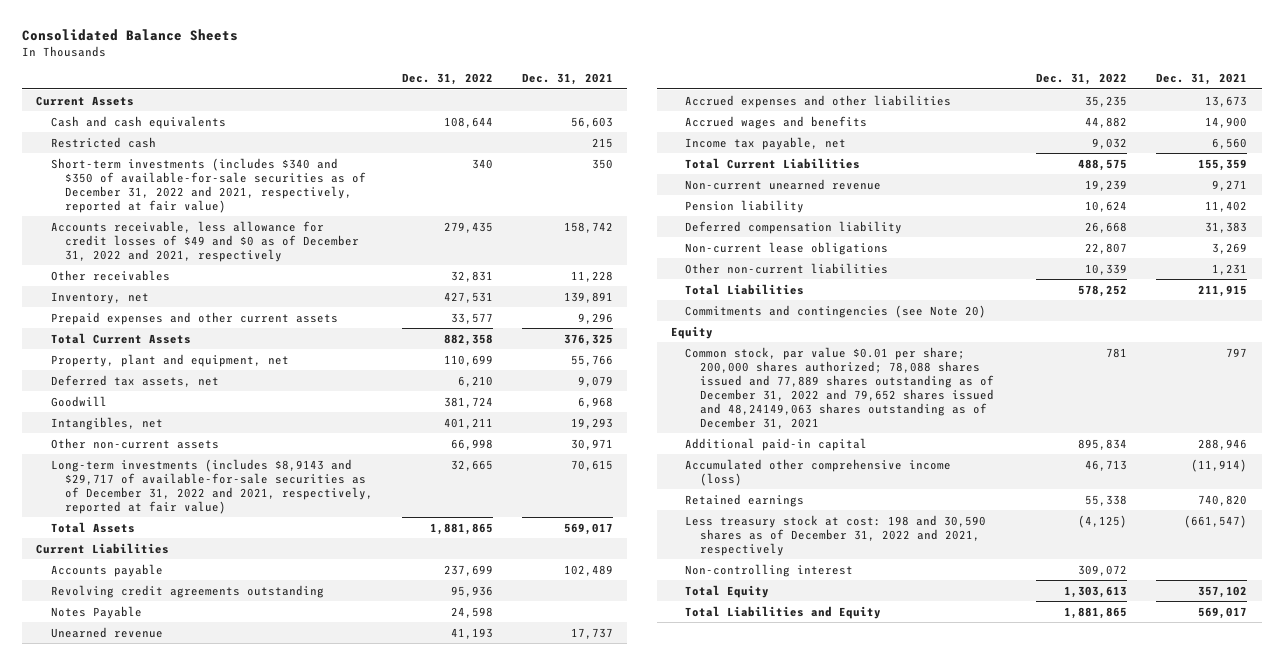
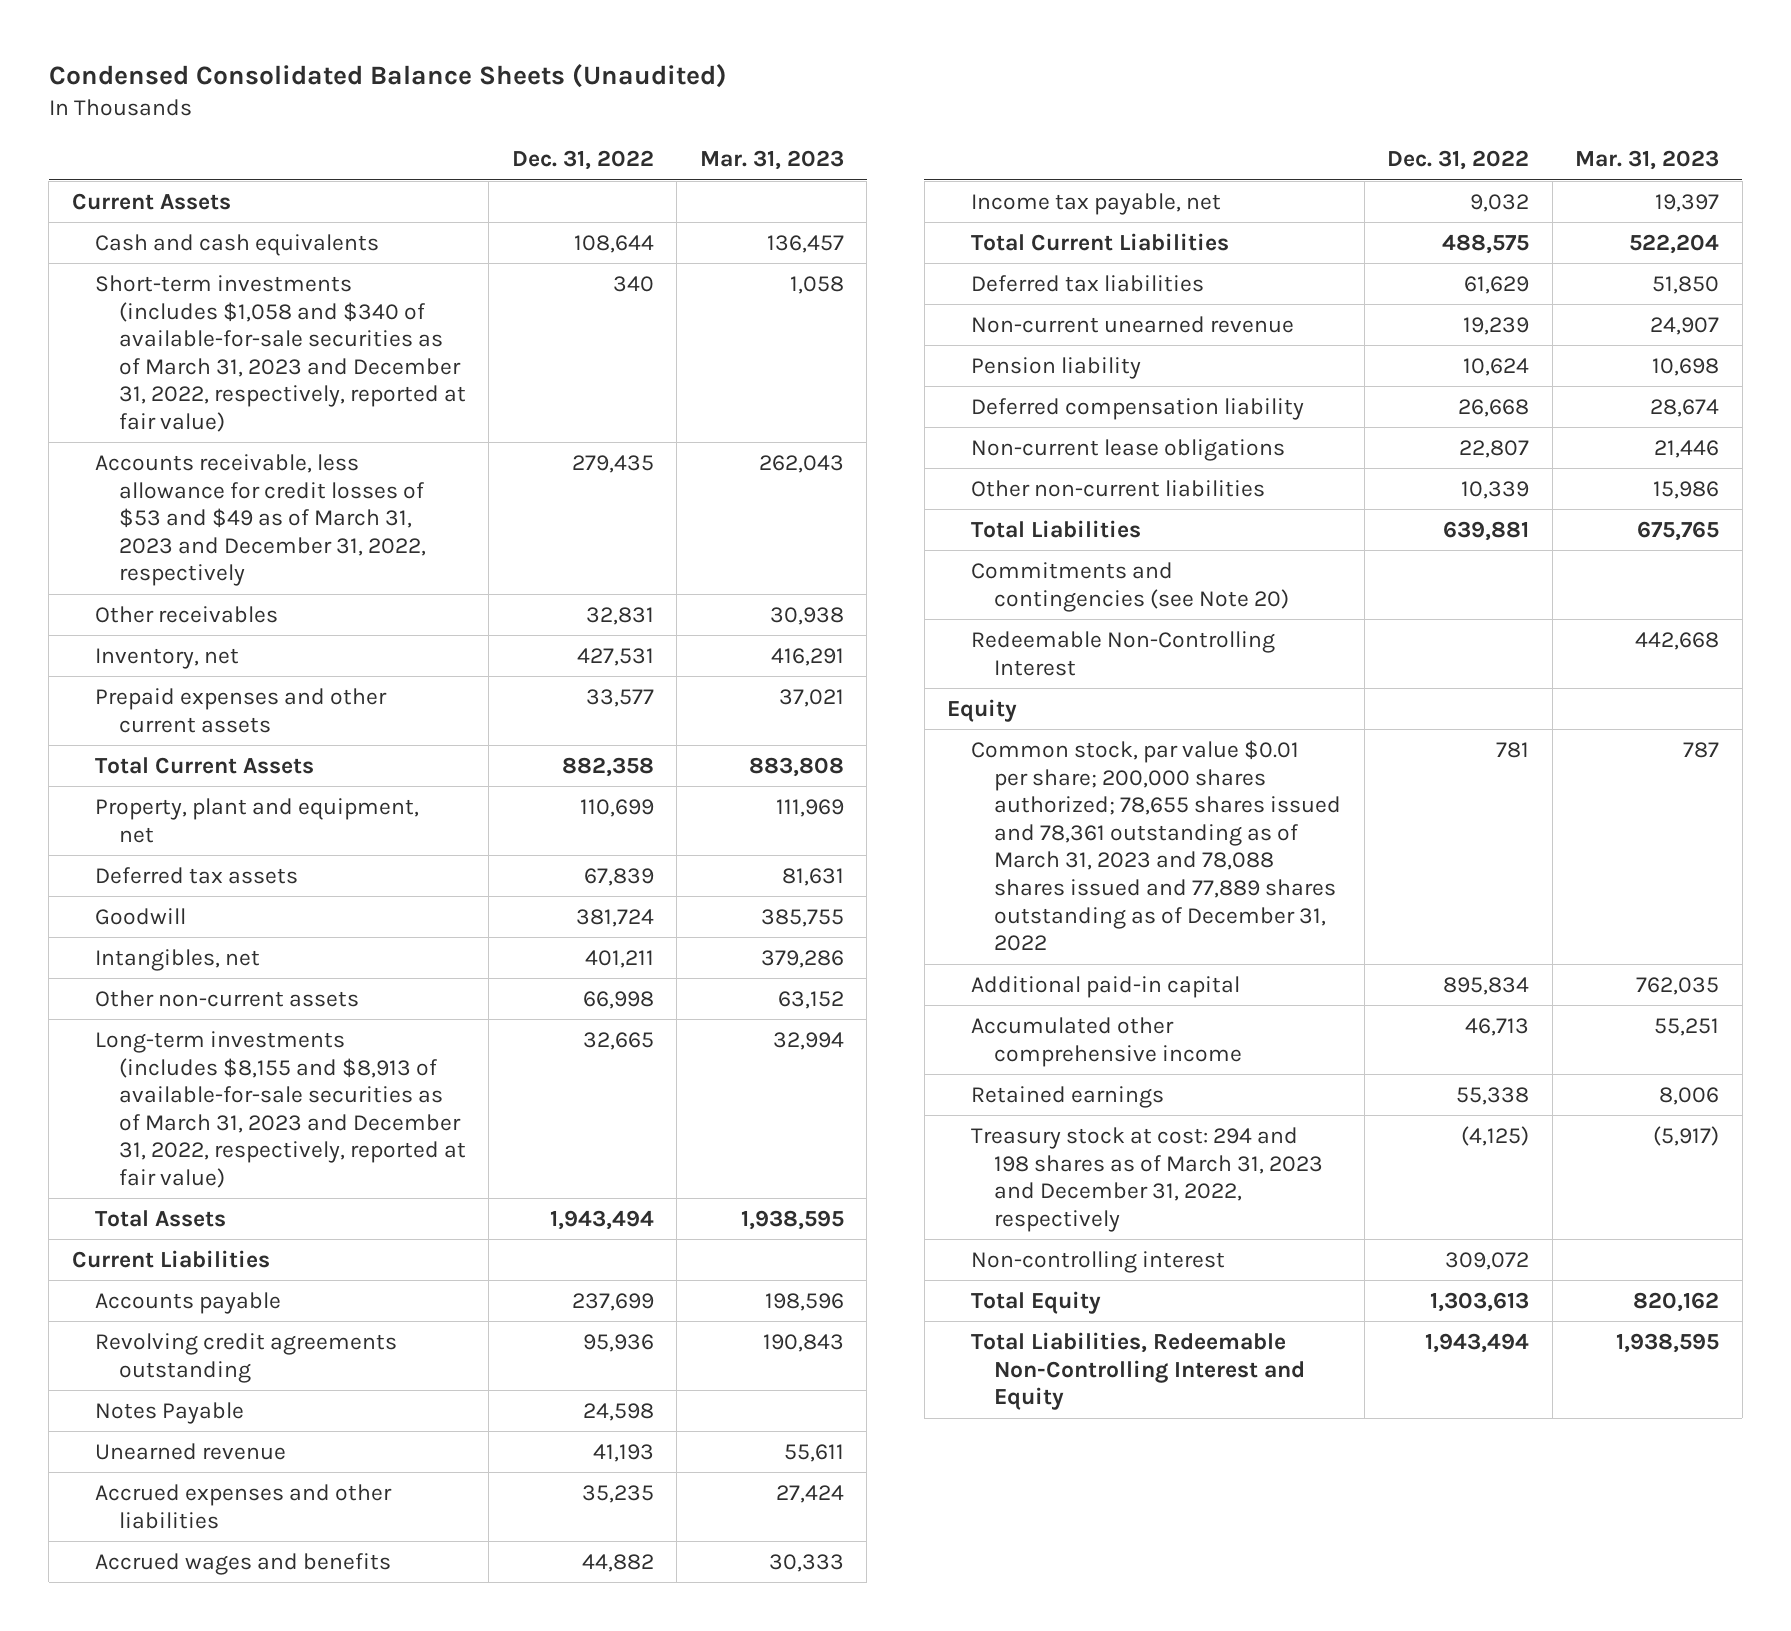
- Consolidated Balance Sheets
+ Condensed Consolidated Balance Sheets (Unaudited)
- | Dec. 31, 2022 | Dec. 31, 2021
+ | Dec. 31, 2022 | Mar. 31, 2023
- Restricted cash | | 215
- Short-term investments (includes $340 and $350 of available-for-sale securities as of December 31, 2022 and 2021, respectively, reported at fair value) | 340 | 350
- Accounts receivable, less allowance for credit losses of $49 and $0 as of December 31, 2022 and 2021, respectively | 279,435 | 158,742
+ Short-term investments (includes $1,058 and $340 of available-for-sale securities as of March 31, 2023 and December 31, 2022, respectively, reported at fair value) | 340 | 1,058
+ Accounts receivable, less allowance for credit losses of $53 and $49 as of March 31, 2023 and December 31, 2022, respectively | 279,435 | 262,043
- Deferred tax assets, net | 6,210 | 9,079
+ Deferred tax assets | 67,839 | 81,631
- Long-term investments (includes $8,9143 and $29,717 of available-for-sale securities as of December 31, 2022 and 2021, respectively, reported at fair value) | 32,665 | 70,615
- Total Assets | 1,881,865 | 569,017
+ Long-term investments (includes $8,155 and $8,913 of available-for-sale securities as of March 31, 2023 and December 31, 2022, respectively, reported at fair value) | 32,665 | 32,994
+ Total Assets | 1,943,494 | 1,938,595
+ Deferred tax liabilities | 61,629 | 51,850
- Total Liabilities | 578,252 | 211,915
+ Total Liabilities | 639,881 | 675,765
+ Redeemable Non-Controlling Interest | | 442,668
- Common stock, par value $0.01 per share; 200,000 shares authorized; 78,088 shares issued and 77,889 shares outstanding as of December 31, 2022 and 79,652 shares issued and 48,24149,063 shares outstanding as of December 31, 2021 | 781 | 797
+ Common stock, par value $0.01 per share; 200,000 shares authorized; 78,655 shares issued and 78,361 outstanding as of March 31, 2023 and 78,088 shares issued and 77,889 shares outstanding as of December 31, 2022 | 781 | 787
- Accumulated other comprehensive income (loss) | 46,713 | (11,914)
+ Accumulated other comprehensive income | 46,713 | 55,251
- Less treasury stock at cost: 198 and 30,590 shares as of December 31, 2022 and 2021, respectively | (4,125) | (661,547)
+ Treasury stock at cost: 294 and 198 shares as of March 31, 2023 and December 31, 2022, respectively | (4,125) | (5,917)
- Total Liabilities and Equity | 1,881,865 | 569,017
+ Total Liabilities, Redeemable Non-Controlling Interest and Equity | 1,943,494 | 1,938,595

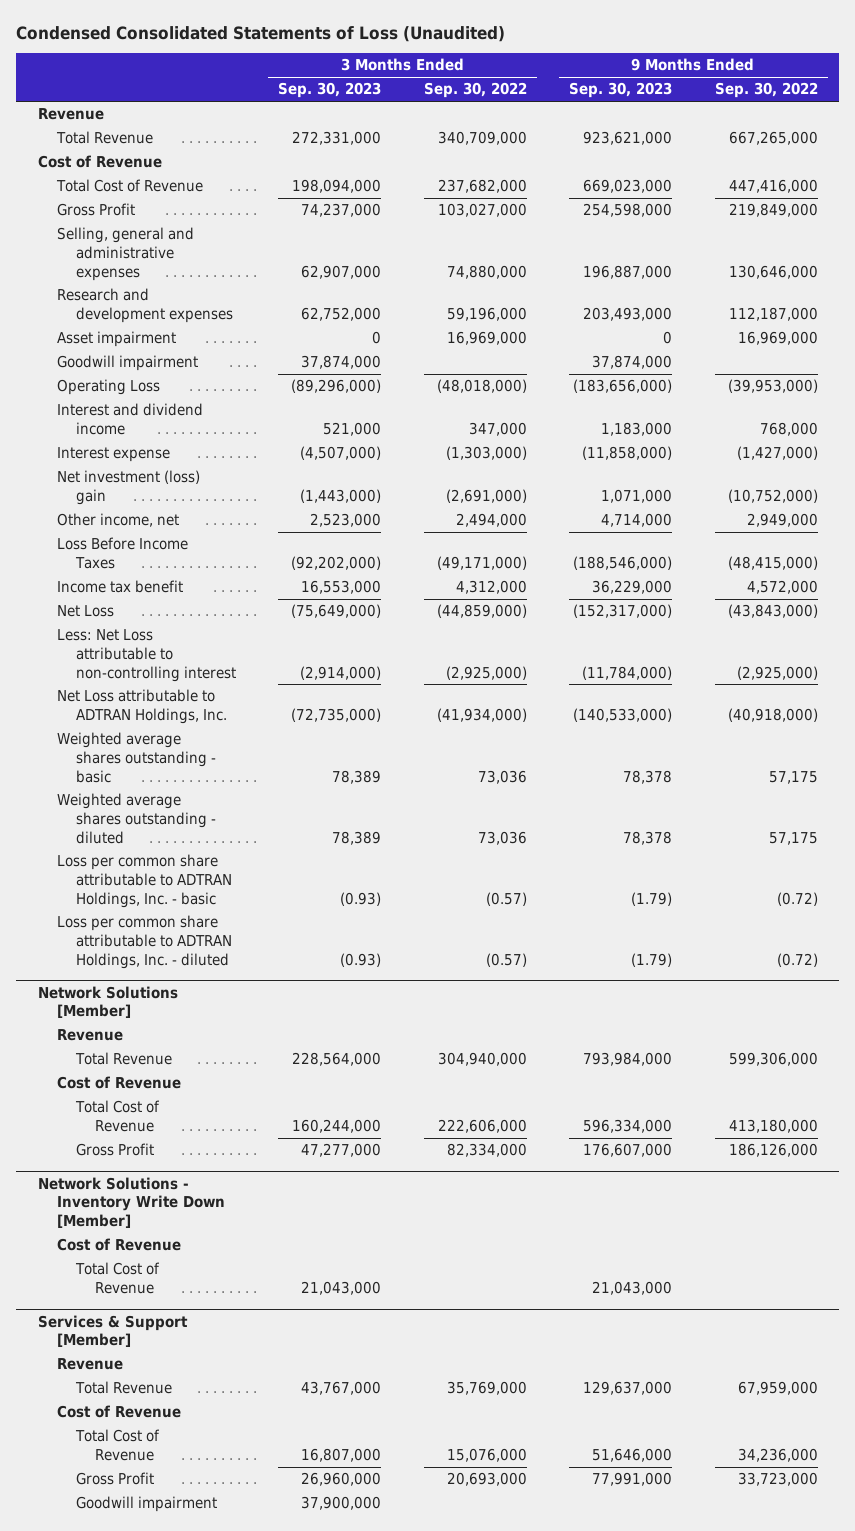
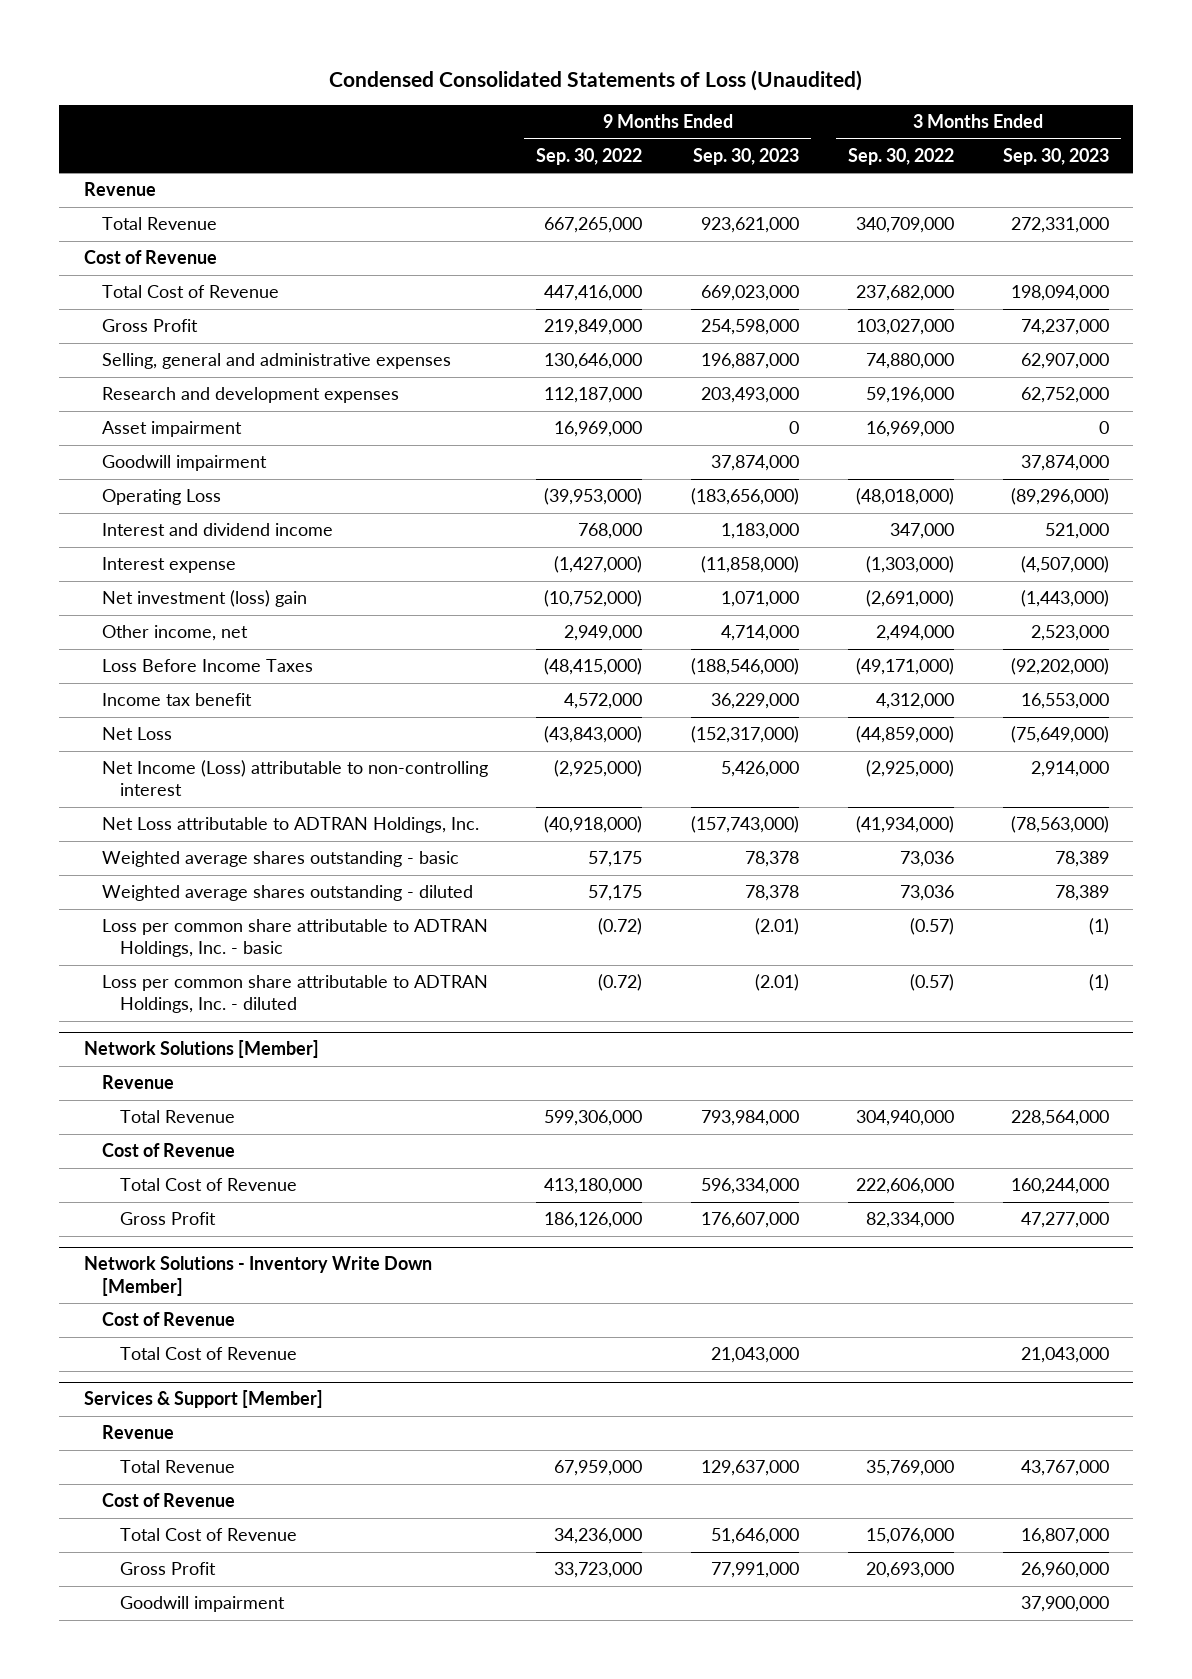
- | 3 Months Ended Sep. 30, 2023 | 3 Months Ended Sep. 30, 2022 | 9 Months Ended Sep. 30, 2023 | 9 Months Ended Sep. 30, 2022
+ | 9 Months Ended Sep. 30, 2022 | 9 Months Ended Sep. 30, 2023 | 3 Months Ended Sep. 30, 2022 | 3 Months Ended Sep. 30, 2023
- Less: Net Loss attributable to non-controlling interest | (2,914,000) | (2,925,000) | (11,784,000) | (2,925,000)
- Net Loss attributable to ADTRAN Holdings, Inc. | (72,735,000) | (41,934,000) | (140,533,000) | (40,918,000)
+ Net Income (Loss) attributable to non-controlling interest | (2,925,000) | 5,426,000 | (2,925,000) | 2,914,000
+ Net Loss attributable to ADTRAN Holdings, Inc. | (40,918,000) | (157,743,000) | (41,934,000) | (78,563,000)
- Loss per common share attributable to ADTRAN Holdings, Inc. - basic | (0.93) | (0.57) | (1.79) | (0.72)
- Loss per common share attributable to ADTRAN Holdings, Inc. - diluted | (0.93) | (0.57) | (1.79) | (0.72)
+ Loss per common share attributable to ADTRAN Holdings, Inc. - basic | (0.72) | (2.01) | (0.57) | (1)
+ Loss per common share attributable to ADTRAN Holdings, Inc. - diluted | (0.72) | (2.01) | (0.57) | (1)

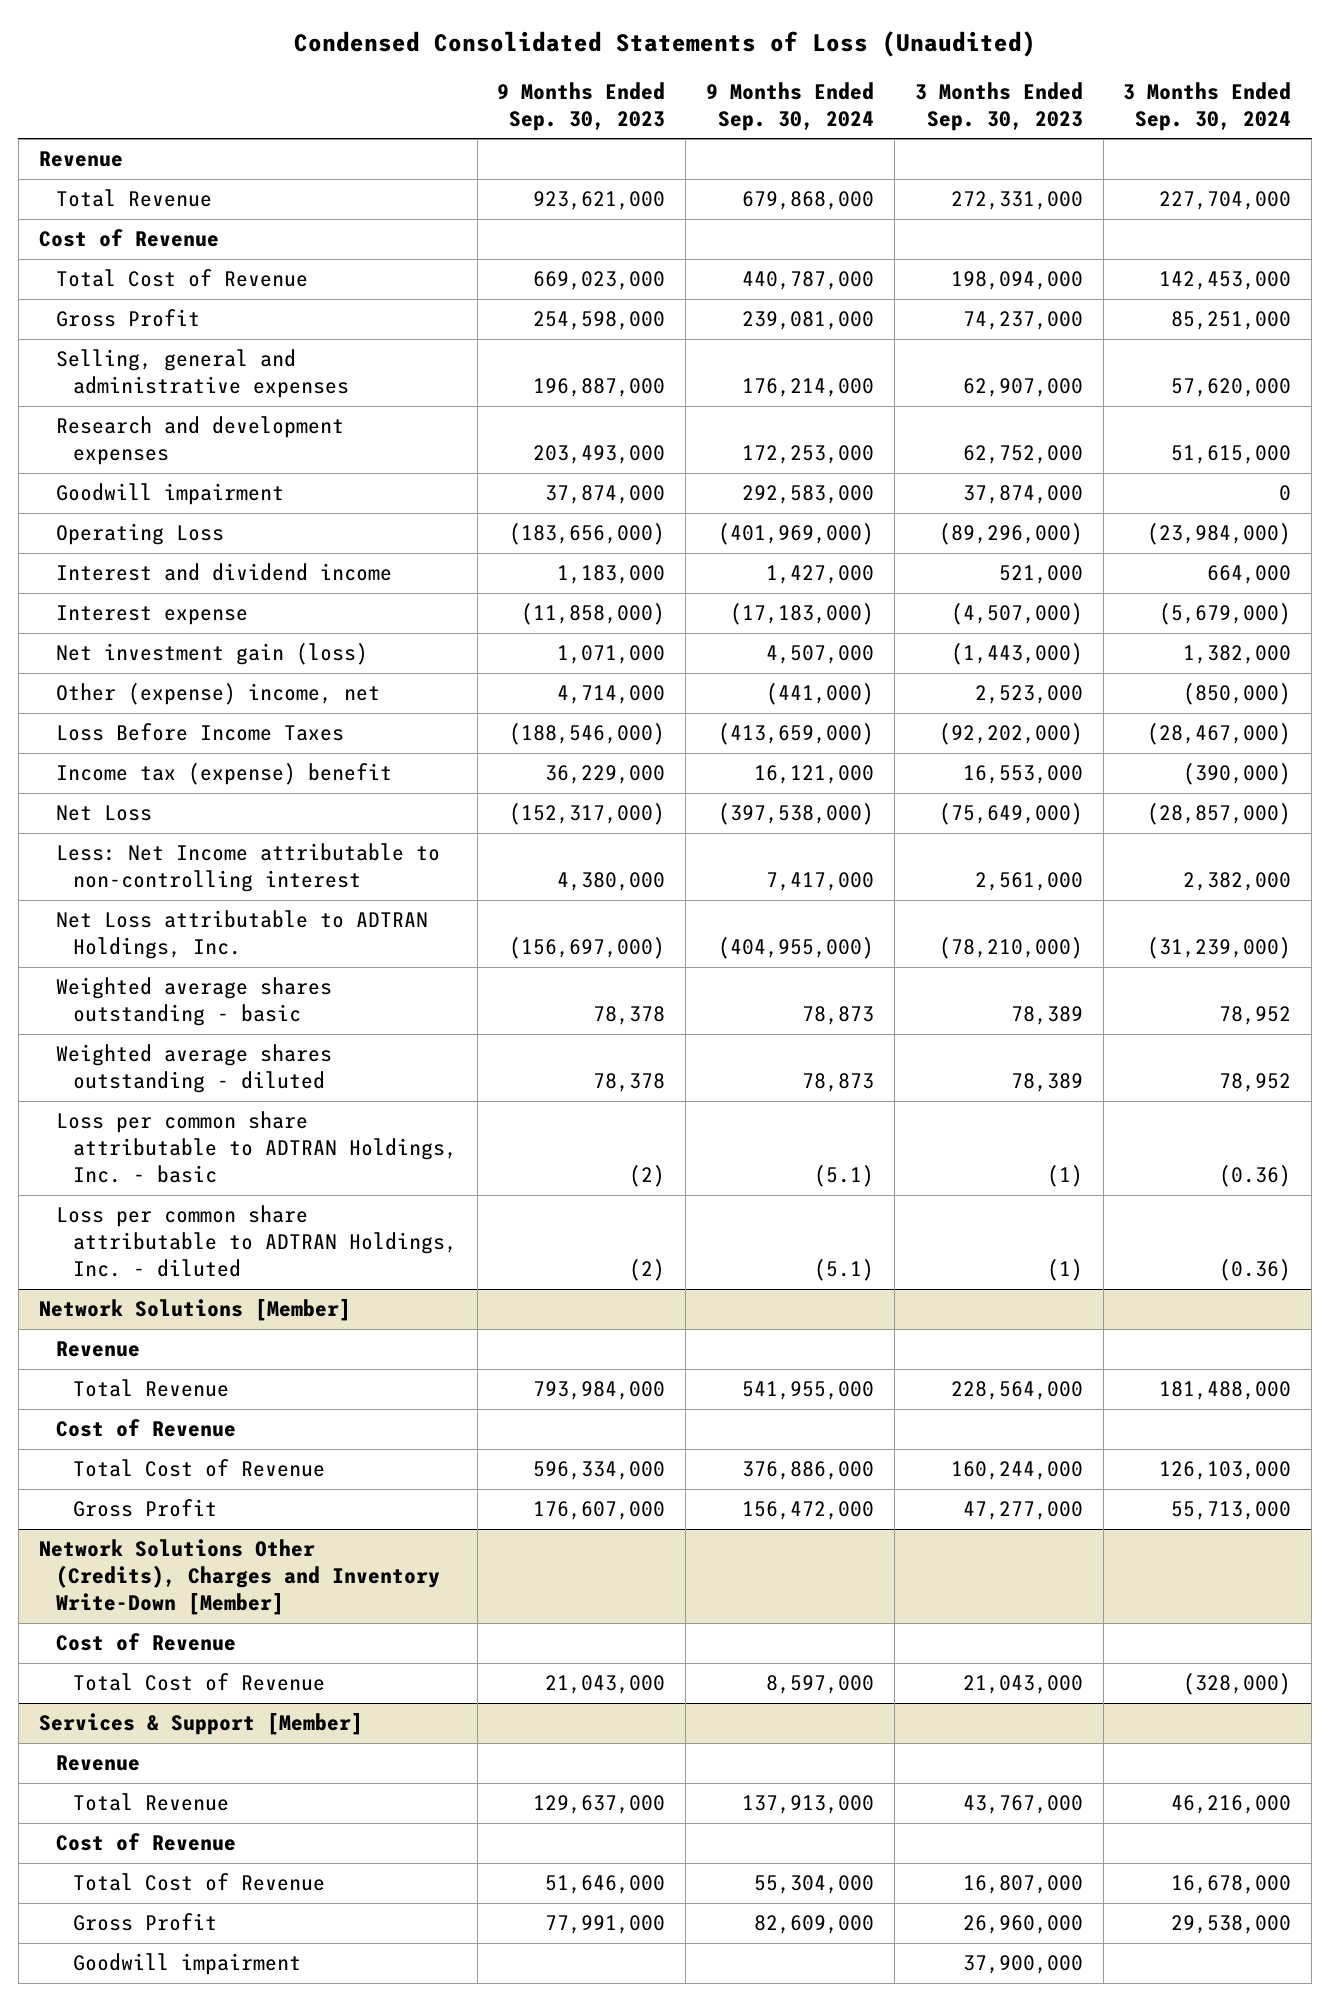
- | 9 Months Ended Sep. 30, 2022 | 9 Months Ended Sep. 30, 2023 | 3 Months Ended Sep. 30, 2022 | 3 Months Ended Sep. 30, 2023
+ | 9 Months Ended Sep. 30, 2023 | 9 Months Ended Sep. 30, 2024 | 3 Months Ended Sep. 30, 2023 | 3 Months Ended Sep. 30, 2024
- Asset impairment | 16,969,000 | 0 | 16,969,000 | 0
- Net investment (loss) gain | (10,752,000) | 1,071,000 | (2,691,000) | (1,443,000)
- Other income, net | 2,949,000 | 4,714,000 | 2,494,000 | 2,523,000
+ Net investment gain (loss) | 1,071,000 | 4,507,000 | (1,443,000) | 1,382,000
+ Other (expense) income, net | 4,714,000 | (441,000) | 2,523,000 | (850,000)
- Income tax benefit | 4,572,000 | 36,229,000 | 4,312,000 | 16,553,000
+ Income tax (expense) benefit | 36,229,000 | 16,121,000 | 16,553,000 | (390,000)
- Net Income (Loss) attributable to non-controlling interest | (2,925,000) | 5,426,000 | (2,925,000) | 2,914,000
- Net Loss attributable to ADTRAN Holdings, Inc. | (40,918,000) | (157,743,000) | (41,934,000) | (78,563,000)
+ Less: Net Income attributable to non-controlling interest | 4,380,000 | 7,417,000 | 2,561,000 | 2,382,000
+ Net Loss attributable to ADTRAN Holdings, Inc. | (156,697,000) | (404,955,000) | (78,210,000) | (31,239,000)
- Loss per common share attributable to ADTRAN Holdings, Inc. - basic | (0.72) | (2.01) | (0.57) | (1)
- Loss per common share attributable to ADTRAN Holdings, Inc. - diluted | (0.72) | (2.01) | (0.57) | (1)
+ Loss per common share attributable to ADTRAN Holdings, Inc. - basic | (2) | (5.1) | (1) | (0.36)
+ Loss per common share attributable to ADTRAN Holdings, Inc. - diluted | (2) | (5.1) | (1) | (0.36)
- Network Solutions - Inventory Write Down [Member]
+ Network Solutions Other (Credits), Charges and Inventory Write-Down [Member]

